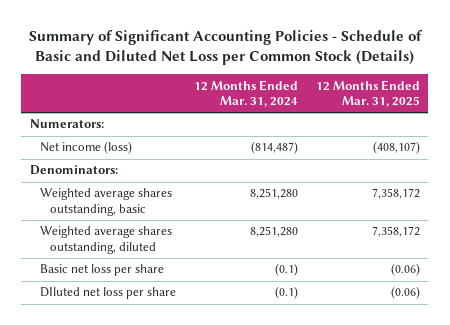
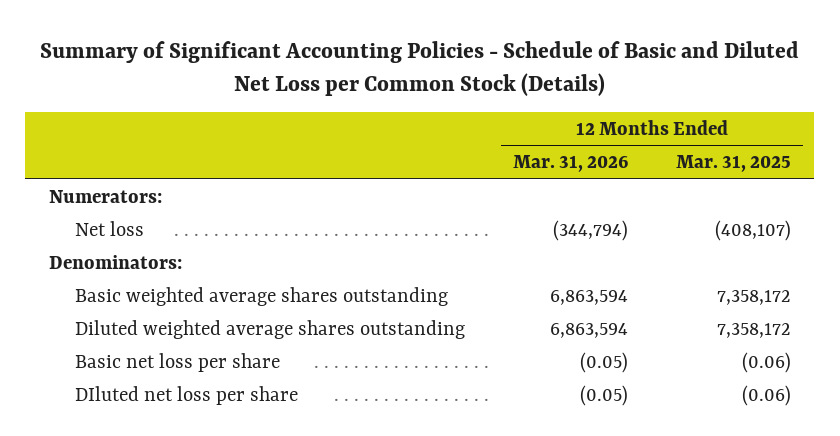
- | 12 Months Ended Mar. 31, 2024 | 12 Months Ended Mar. 31, 2025
+ | 12 Months Ended Mar. 31, 2026 | 12 Months Ended Mar. 31, 2025
- Net income (loss) | (814,487) | (408,107)
+ Net loss | (344,794) | (408,107)
- Weighted average shares outstanding, basic | 8,251,280 | 7,358,172
- Weighted average shares outstanding, diluted | 8,251,280 | 7,358,172
+ Basic weighted average shares outstanding | 6,863,594 | 7,358,172
+ Diluted weighted average shares outstanding | 6,863,594 | 7,358,172

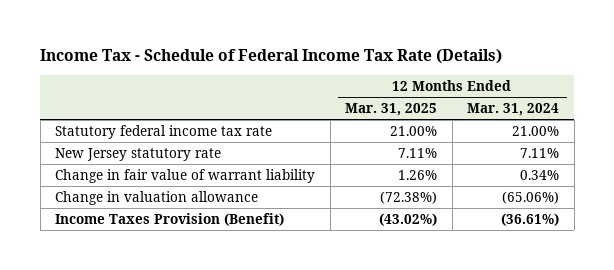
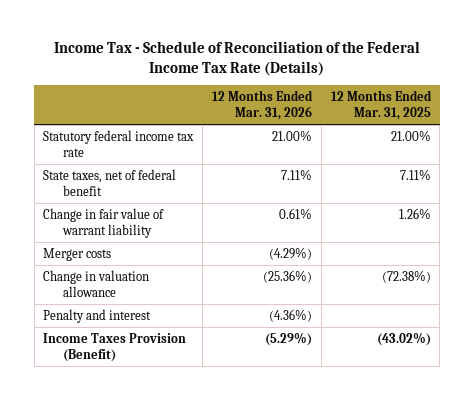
- Income Tax - Schedule of Federal Income Tax Rate (Details)
+ Income Tax - Schedule of Reconciliation of the Federal Income Tax Rate (Details)
- | 12 Months Ended Mar. 31, 2025 | 12 Months Ended Mar. 31, 2024
+ | 12 Months Ended Mar. 31, 2026 | 12 Months Ended Mar. 31, 2025
- New Jersey statutory rate | 7.11% | 7.11%
+ State taxes, net of federal benefit | 7.11% | 7.11%
+ Merger costs | (4.29%) |
+ Penalty and interest | (4.36%) |

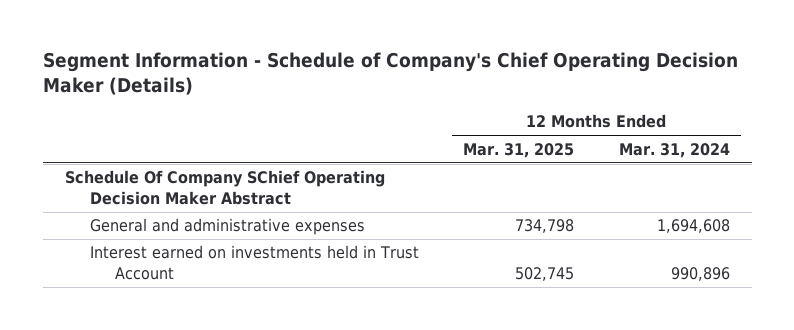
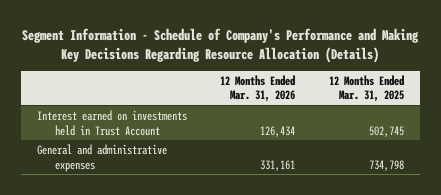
- Segment Information - Schedule of Company's Chief Operating Decision Maker (Details)
+ Segment Information - Schedule of Company's Performance and Making Key Decisions Regarding Resource Allocation (Details)
- | 12 Months Ended Mar. 31, 2025 | 12 Months Ended Mar. 31, 2024
+ | 12 Months Ended Mar. 31, 2026 | 12 Months Ended Mar. 31, 2025
- Schedule Of Company SChief Operating Decision Maker Abstract
moved down: General and administrative expenses | 331,161 | 734,798

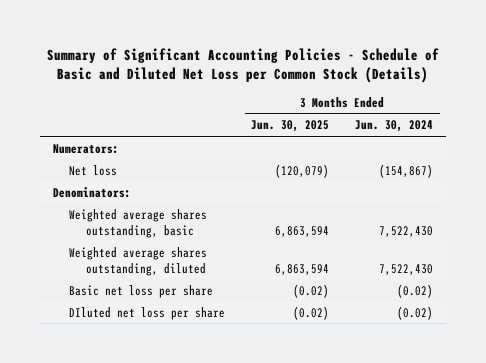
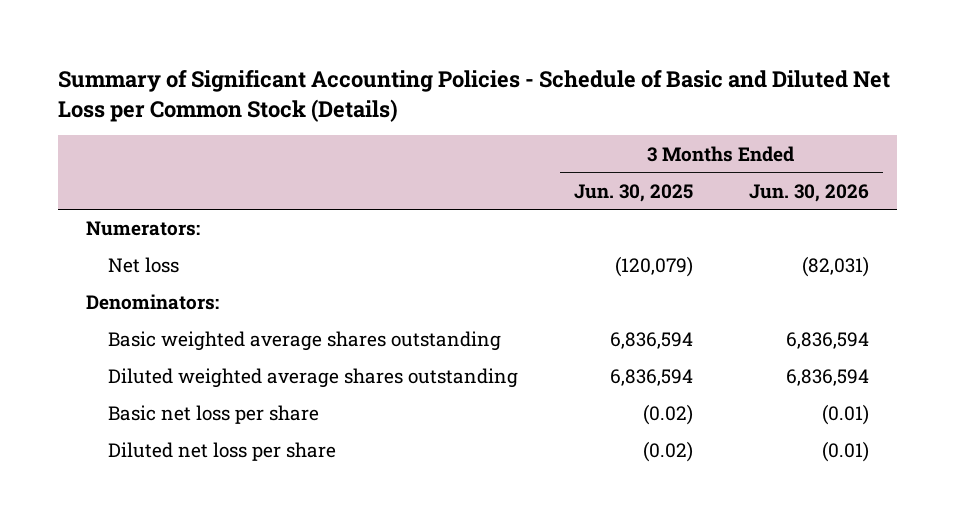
- | 3 Months Ended Jun. 30, 2025 | 3 Months Ended Jun. 30, 2024
+ | 3 Months Ended Jun. 30, 2025 | 3 Months Ended Jun. 30, 2026
- Weighted average shares outstanding, basic | 6,863,594 | 7,522,430
- Weighted average shares outstanding, diluted | 6,863,594 | 7,522,430
+ Basic weighted average shares outstanding | 6,836,594 | 6,836,594
+ Diluted weighted average shares outstanding | 6,836,594 | 6,836,594
- DIluted net loss per share | (0.02) | (0.02)
+ Diluted net loss per share | (0.02) | (0.01)

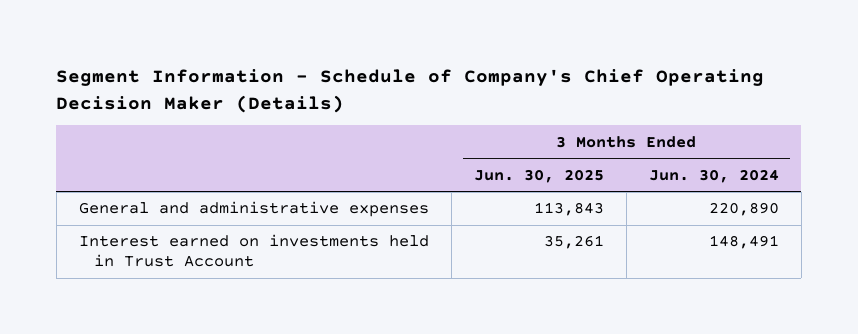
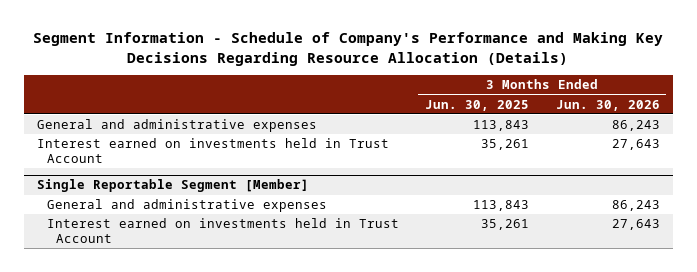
- Segment Information - Schedule of Company's Chief Operating Decision Maker (Details)
+ Segment Information - Schedule of Company's Performance and Making Key Decisions Regarding Resource Allocation (Details)
- | 3 Months Ended Jun. 30, 2025 | 3 Months Ended Jun. 30, 2024
+ | 3 Months Ended Jun. 30, 2025 | 3 Months Ended Jun. 30, 2026
+ Single Reportable Segment [Member]
+ General and administrative expenses | 113,843 | 86,243
+ Interest earned on investments held in Trust Account | 35,261 | 27,643

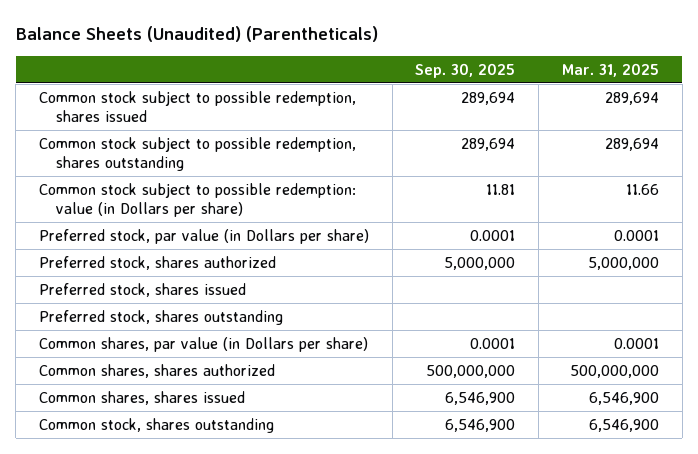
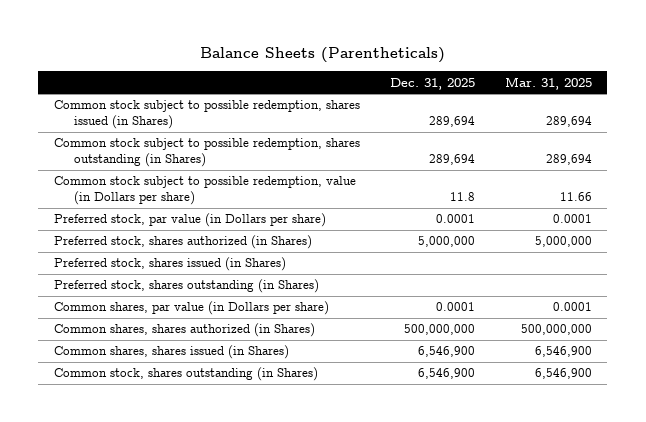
- Balance Sheets (Unaudited) (Parentheticals)
+ Balance Sheets (Parentheticals)
- | Sep. 30, 2025 | Mar. 31, 2025
+ | Dec. 31, 2025 | Mar. 31, 2025
- Common stock subject to possible redemption, shares issued | 289,694 | 289,694
- Common stock subject to possible redemption, shares outstanding | 289,694 | 289,694
- Common stock subject to possible redemption: value (in Dollars per share) | 11.81 | 11.66
+ Common stock subject to possible redemption, shares issued (in Shares) | 289,694 | 289,694
+ Common stock subject to possible redemption, shares outstanding (in Shares) | 289,694 | 289,694
+ Common stock subject to possible redemption, value (in Dollars per share) | 11.8 | 11.66
- Preferred stock, shares authorized | 5,000,000 | 5,000,000
- Preferred stock, shares issued
- Preferred stock, shares outstanding
+ Preferred stock, shares authorized (in Shares) | 5,000,000 | 5,000,000
+ Preferred stock, shares issued (in Shares)
+ Preferred stock, shares outstanding (in Shares)
- Common shares, shares authorized | 500,000,000 | 500,000,000
- Common shares, shares issued | 6,546,900 | 6,546,900
- Common stock, shares outstanding | 6,546,900 | 6,546,900
+ Common shares, shares authorized (in Shares) | 500,000,000 | 500,000,000
+ Common shares, shares issued (in Shares) | 6,546,900 | 6,546,900
+ Common stock, shares outstanding (in Shares) | 6,546,900 | 6,546,900

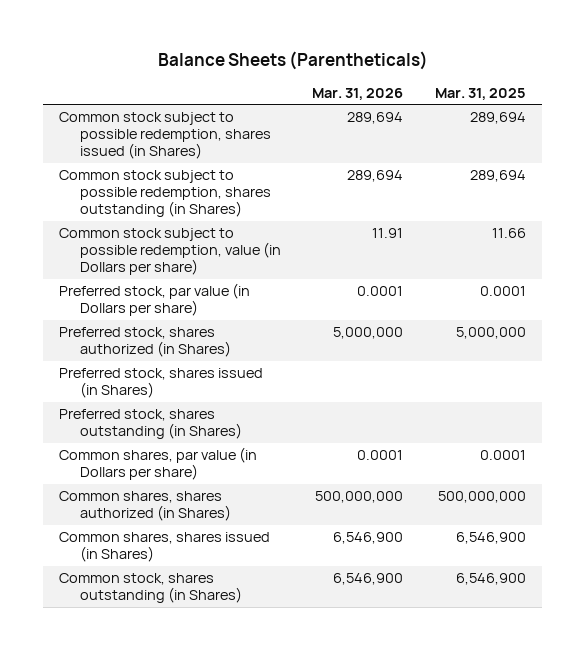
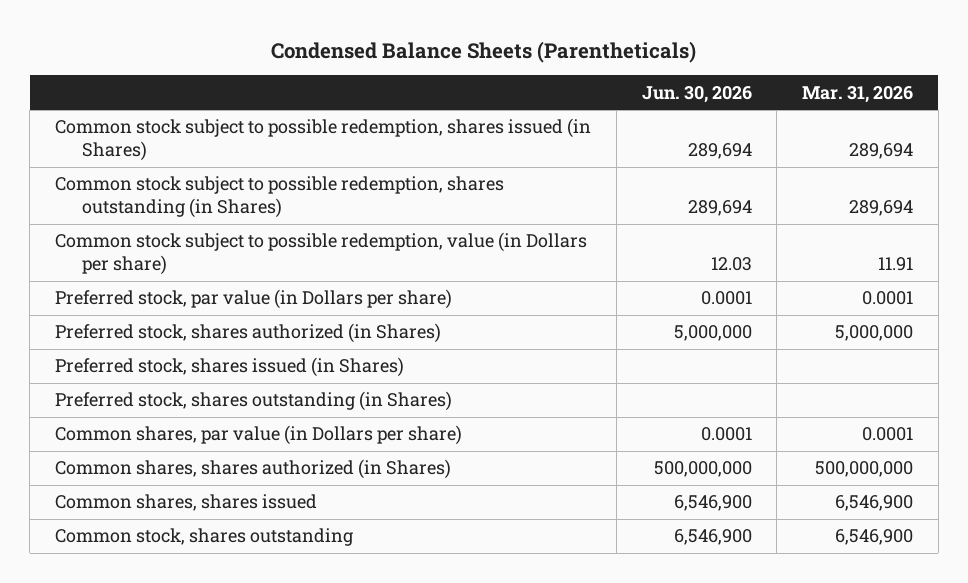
- Balance Sheets (Parentheticals)
+ Condensed Balance Sheets (Parentheticals)
- | Mar. 31, 2026 | Mar. 31, 2025
+ | Jun. 30, 2026 | Mar. 31, 2026
- Common shares, shares issued (in Shares) | 6,546,900 | 6,546,900
- Common stock, shares outstanding (in Shares) | 6,546,900 | 6,546,900
+ Common shares, shares issued | 6,546,900 | 6,546,900
+ Common stock, shares outstanding | 6,546,900 | 6,546,900

